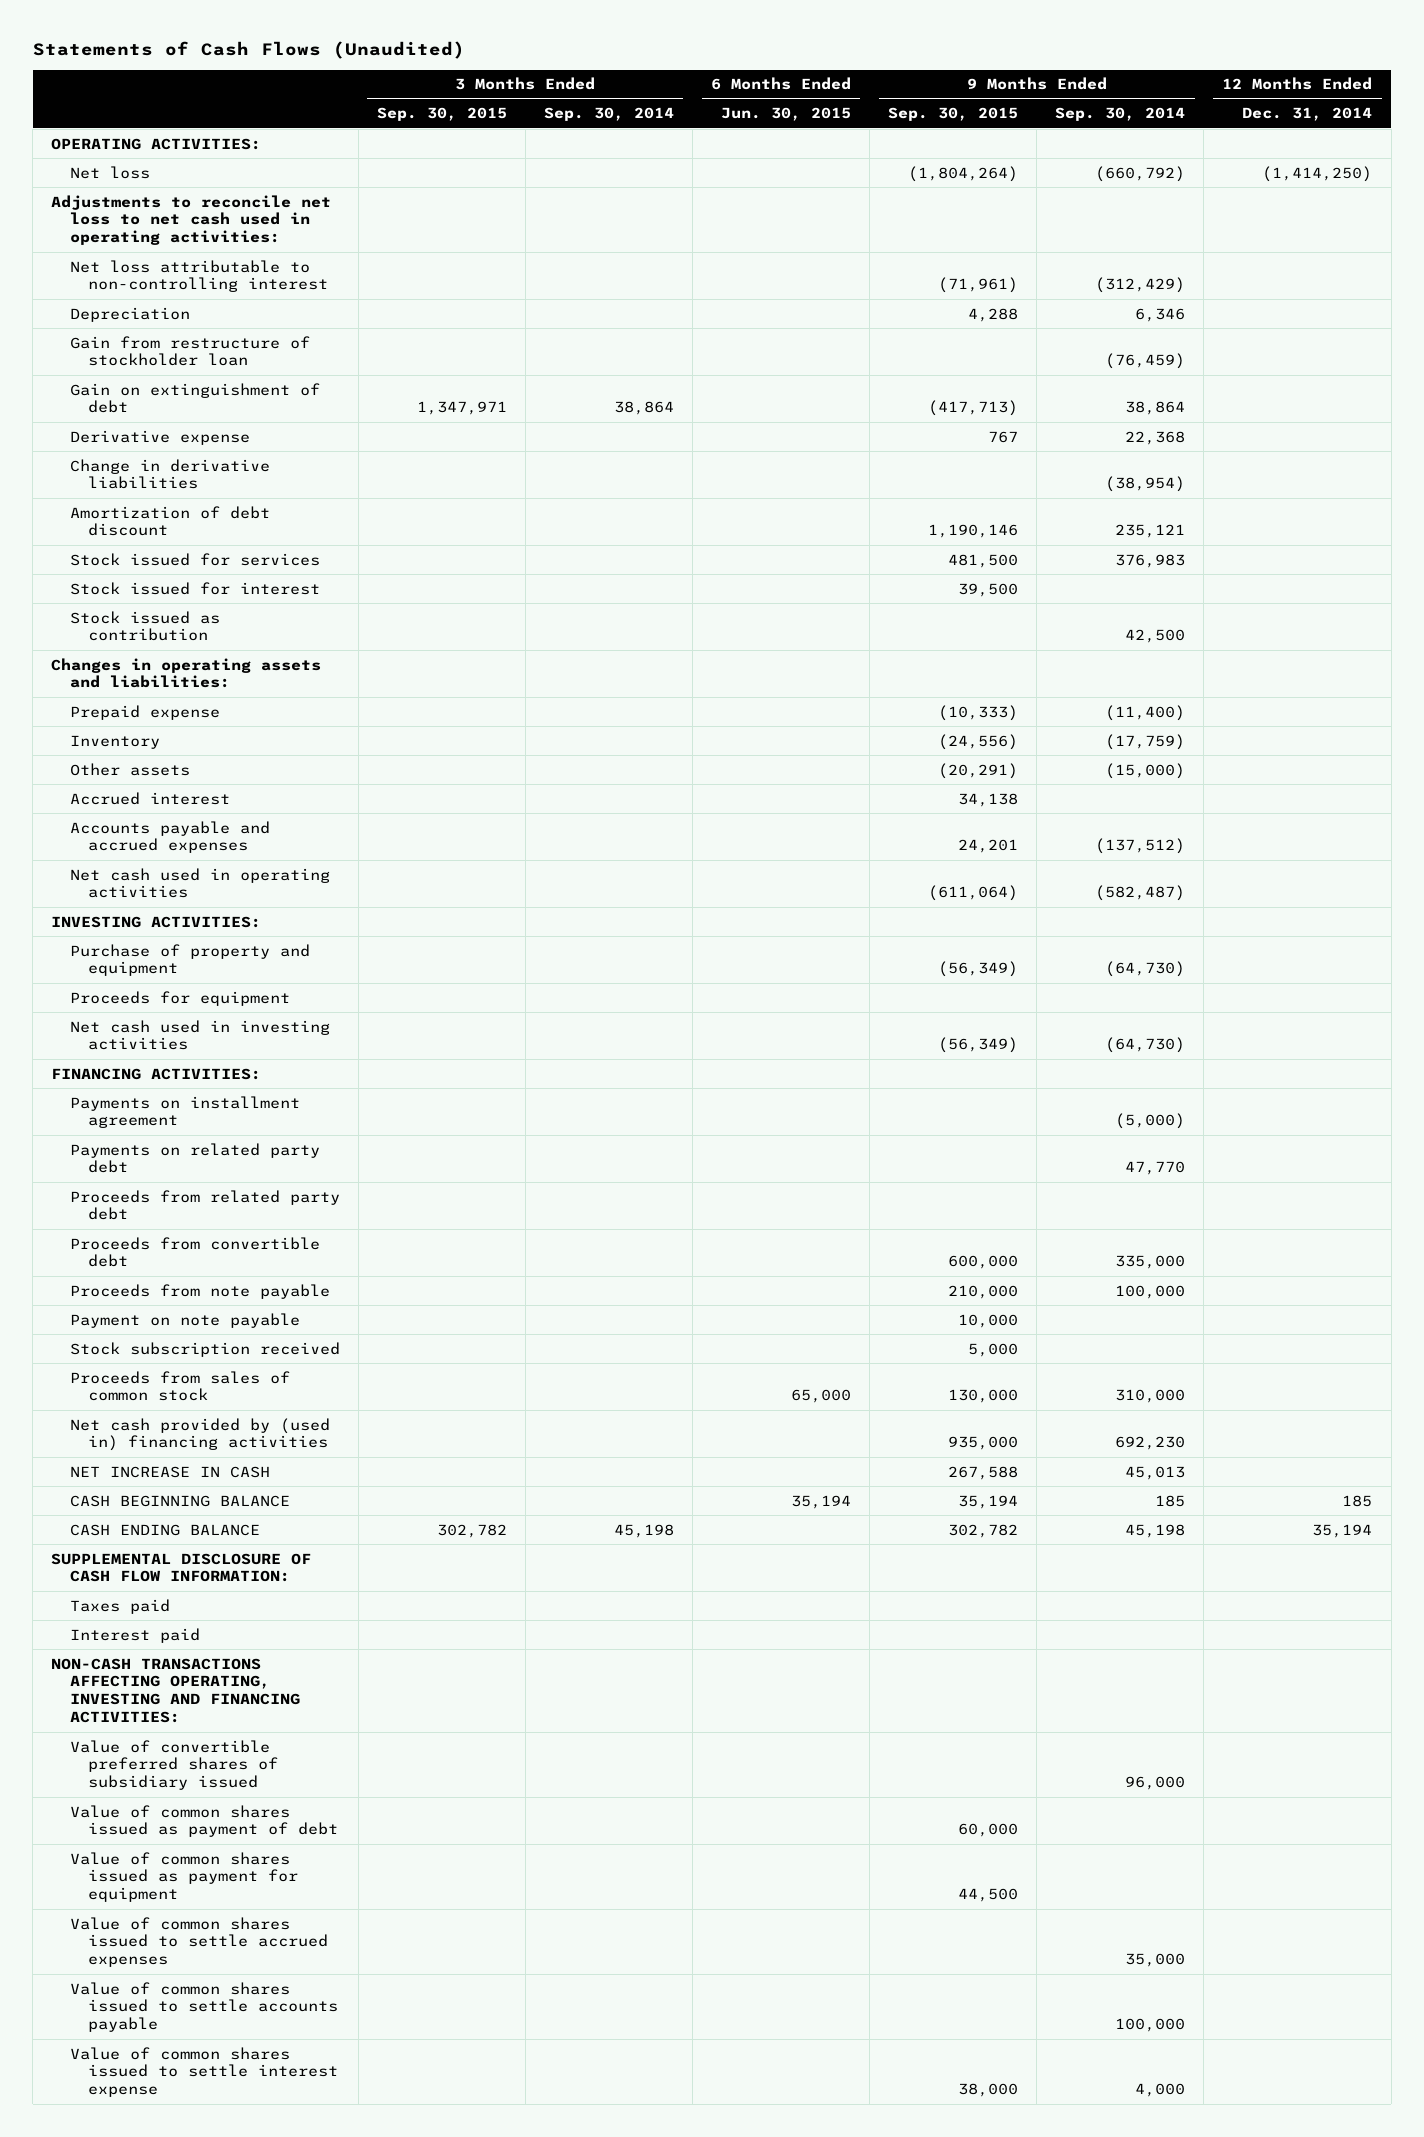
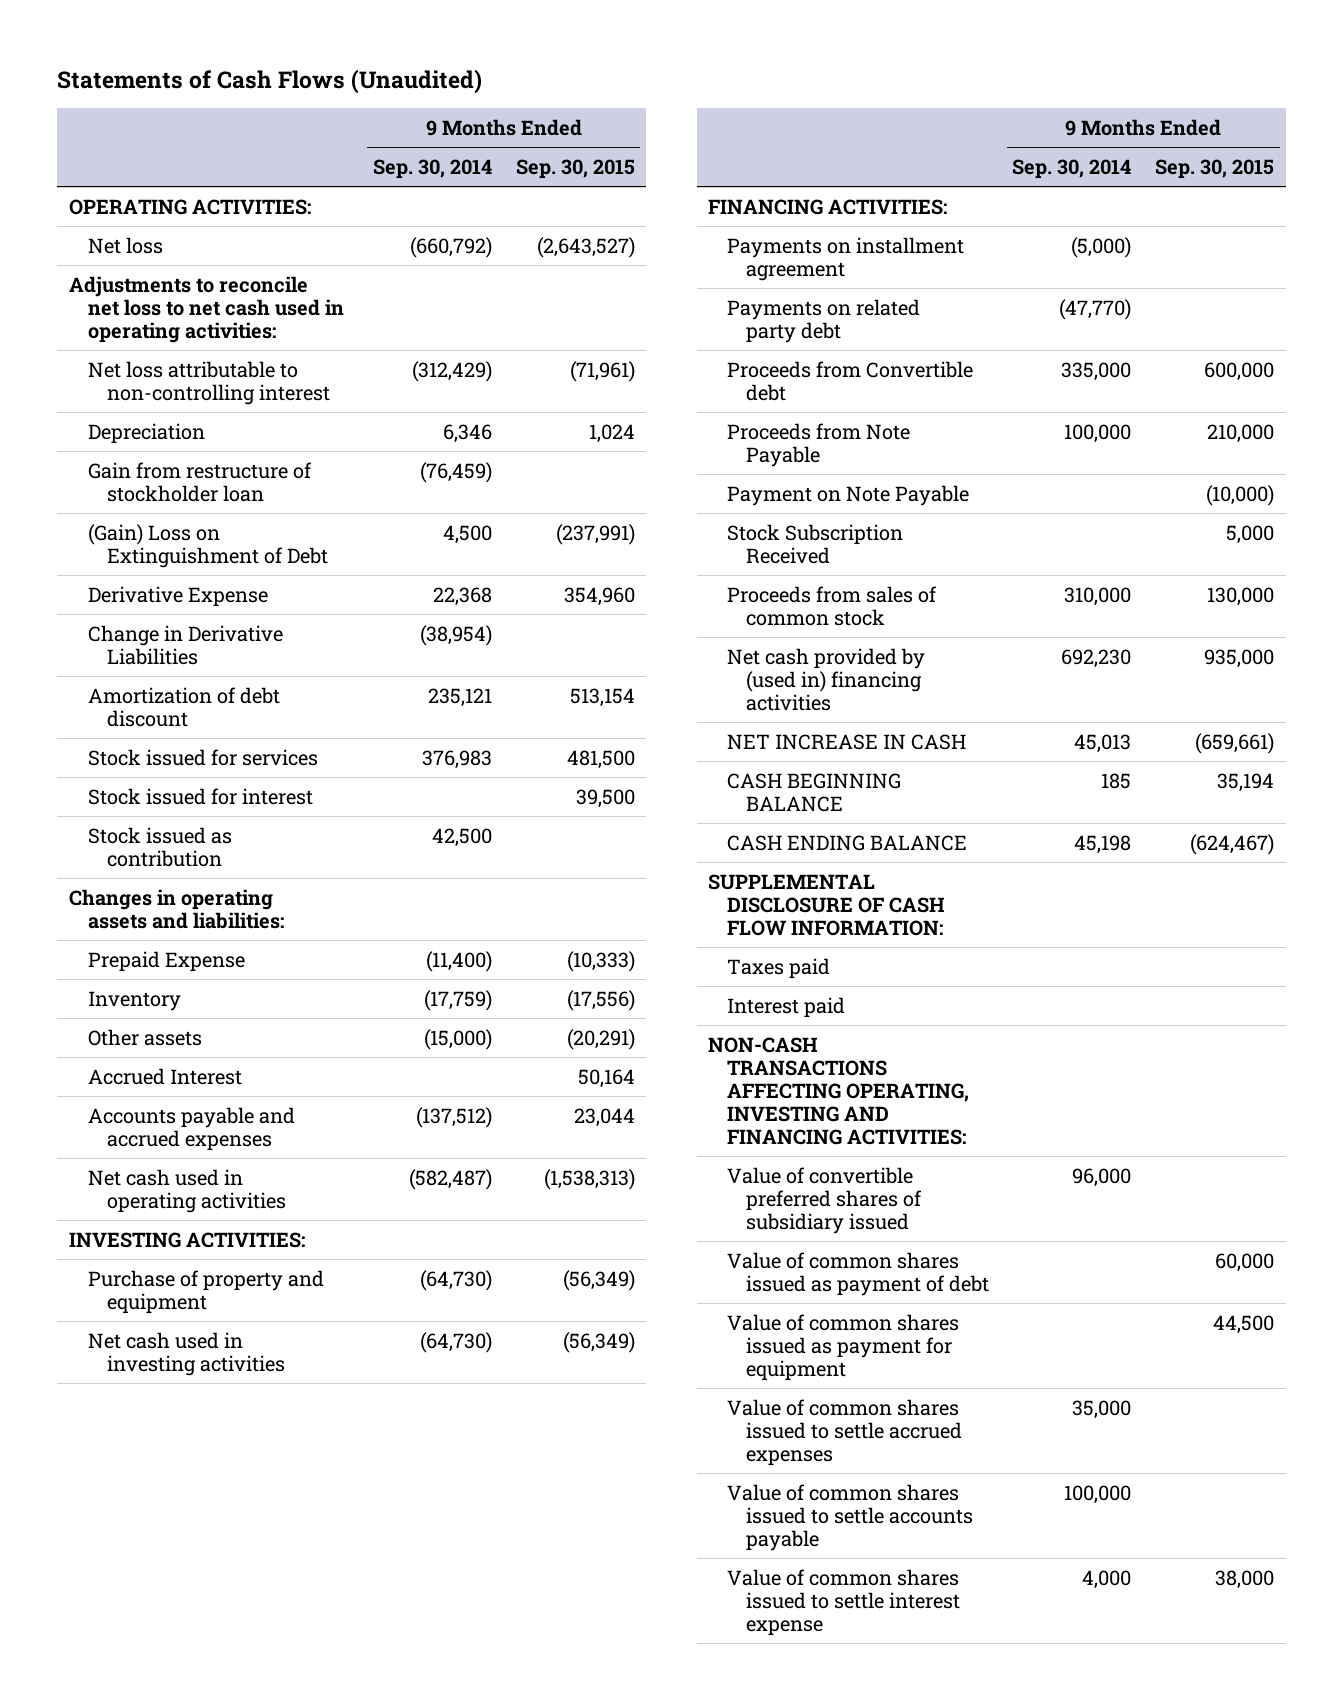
- | 3 Months Ended Sep. 30, 2015 | 3 Months Ended Sep. 30, 2014 | 6 Months Ended Jun. 30, 2015 | 9 Months Ended Sep. 30, 2015 | 9 Months Ended Sep. 30, 2014 | 12 Months Ended Dec. 31, 2014
+ | 9 Months Ended Sep. 30, 2014 | 9 Months Ended Sep. 30, 2015
- Net loss | | | | (1,804,264) | (660,792) | (1,414,250)
+ Net loss | (660,792) | (2,643,527)
- Depreciation | | | | 4,288 | 6,346 |
+ Depreciation | 6,346 | 1,024
- Gain on extinguishment of debt | 1,347,971 | 38,864 | | (417,713) | 38,864 |
- Derivative expense | | | | 767 | 22,368 |
- Change in derivative liabilities | | | | | (38,954) |
- Amortization of debt discount | | | | 1,190,146 | 235,121 |
+ (Gain) Loss on Extinguishment of Debt | 4,500 | (237,991)
+ Derivative Expense | 22,368 | 354,960
+ Change in Derivative Liabilities | (38,954) |
+ Amortization of debt discount | 235,121 | 513,154
- Prepaid expense | | | | (10,333) | (11,400) |
- Inventory | | | | (24,556) | (17,759) |
+ Prepaid Expense | (11,400) | (10,333)
+ Inventory | (17,759) | (17,556)
- Accrued interest | | | | 34,138 | |
- Accounts payable and accrued expenses | | | | 24,201 | (137,512) |
- Net cash used in operating activities | | | | (611,064) | (582,487) |
+ Accrued Interest | | 50,164
+ Accounts payable and accrued expenses | (137,512) | 23,044
+ Net cash used in operating activities | (582,487) | (1,538,313)
- Proceeds for equipment
- Payments on related party debt | | | | | 47,770 |
- Proceeds from related party debt
- Proceeds from convertible debt | | | | 600,000 | 335,000 |
- Proceeds from note payable | | | | 210,000 | 100,000 |
- Payment on note payable | | | | 10,000 | |
- Stock subscription received | | | | 5,000 | |
+ Payments on related party debt | (47,770) |
+ Proceeds from Convertible debt | 335,000 | 600,000
+ Proceeds from Note Payable | 100,000 | 210,000
+ Payment on Note Payable | | (10,000)
+ Stock Subscription Received | | 5,000
- NET INCREASE IN CASH | | | | 267,588 | 45,013 |
+ NET INCREASE IN CASH | 45,013 | (659,661)
- CASH ENDING BALANCE | 302,782 | 45,198 | | 302,782 | 45,198 | 35,194
+ CASH ENDING BALANCE | 45,198 | (624,467)

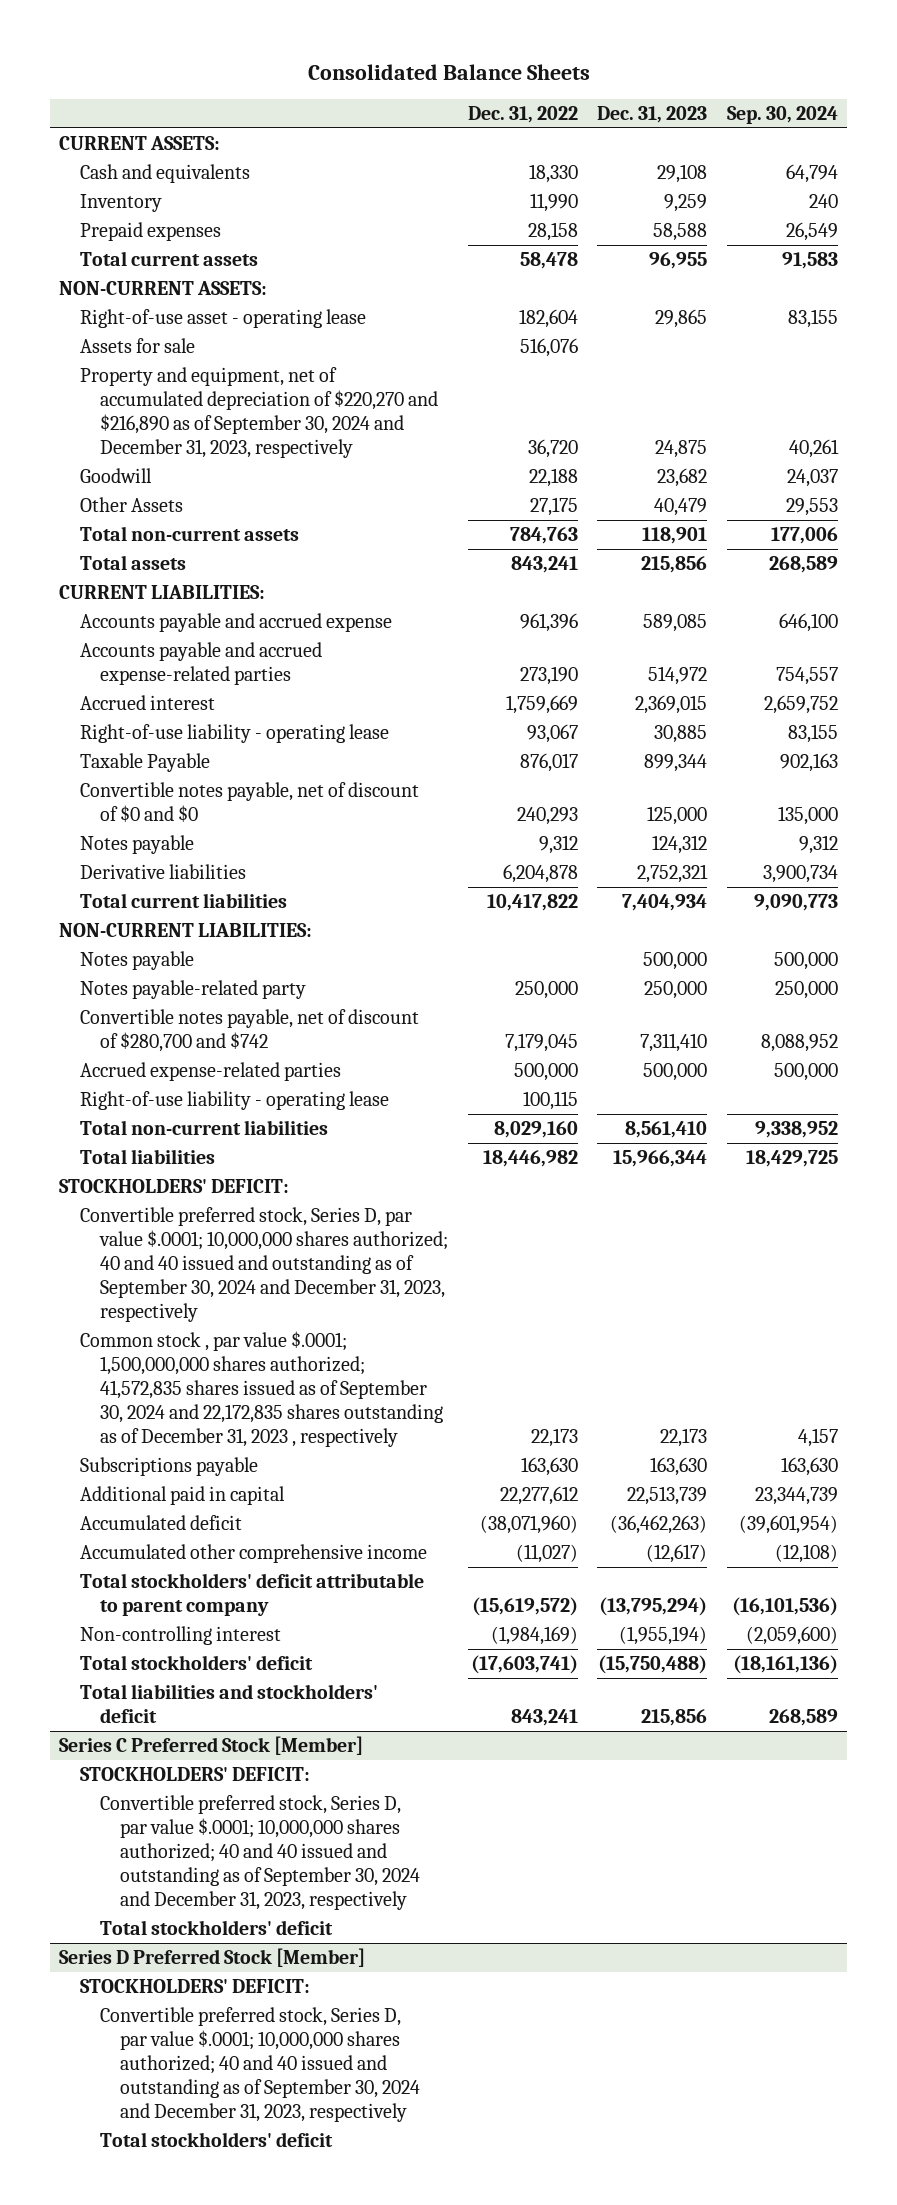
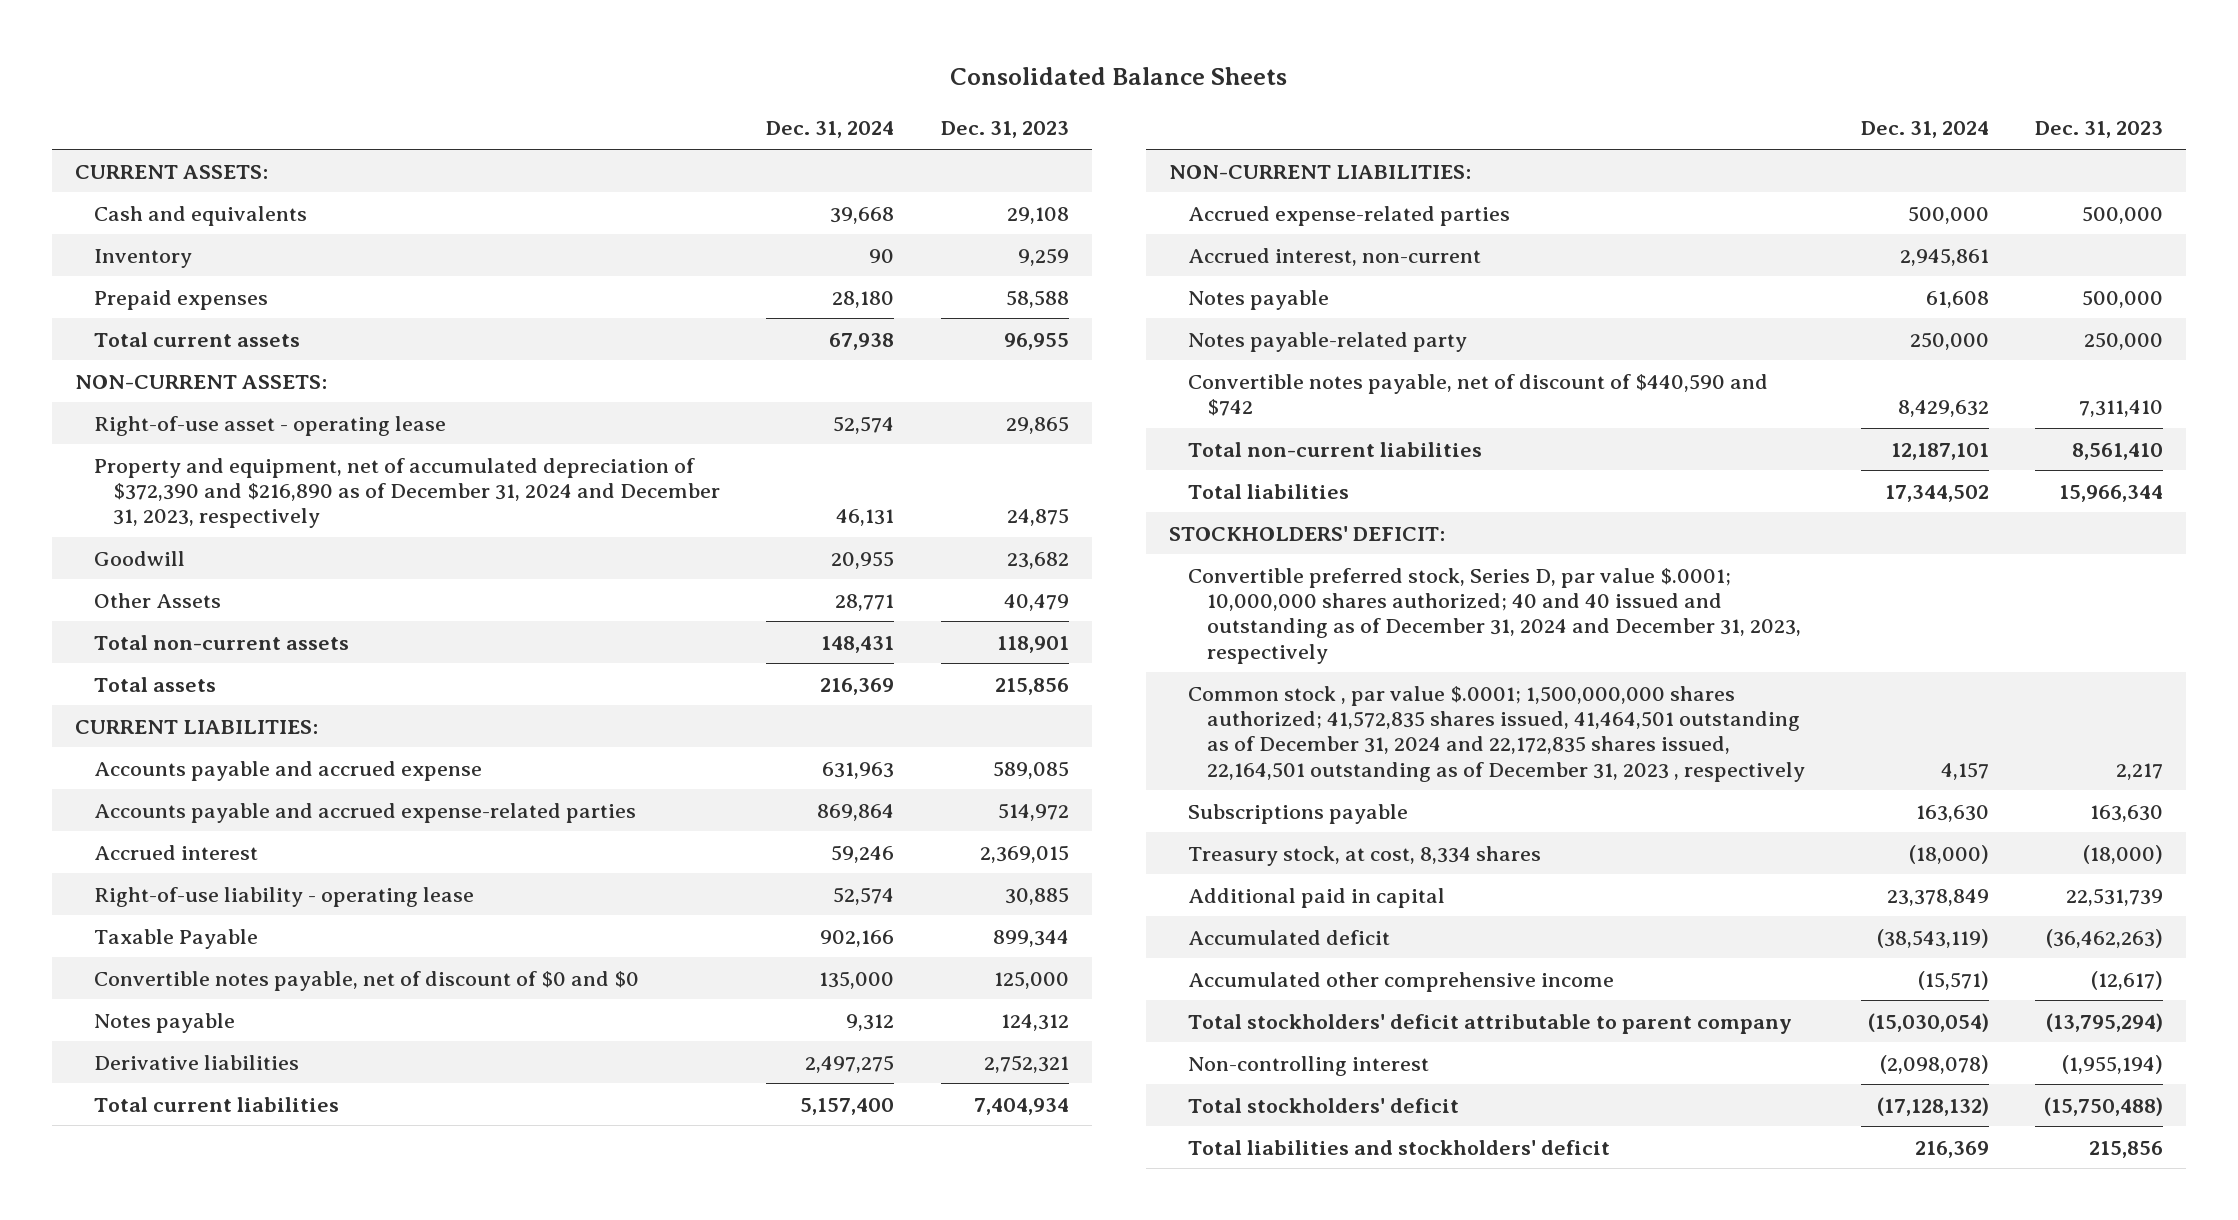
- | Dec. 31, 2022 | Dec. 31, 2023 | Sep. 30, 2024
+ | Dec. 31, 2024 | Dec. 31, 2023
- Assets for sale | 516,076 | |
- Property and equipment, net of accumulated depreciation of $220,270 and $216,890 as of September 30, 2024 and December 31, 2023, respectively | 36,720 | 24,875 | 40,261
+ Property and equipment, net of accumulated depreciation of $372,390 and $216,890 as of December 31, 2024 and December 31, 2023, respectively | 46,131 | 24,875
moved up: Accrued expense-related parties | 500,000 | 500,000
+ Accrued interest, non-current | 2,945,861 |
- Convertible notes payable, net of discount of $280,700 and $742 | 7,179,045 | 7,311,410 | 8,088,952
- Right-of-use liability - operating lease | 100,115 | |
+ Convertible notes payable, net of discount of $440,590 and $742 | 8,429,632 | 7,311,410
- Convertible preferred stock, Series D, par value $.0001; 10,000,000 shares authorized; 40 and 40 issued and outstanding as of September 30, 2024 and December 31, 2023, respectively
- Common stock , par value $.0001; 1,500,000,000 shares authorized; 41,572,835 shares issued as of September 30, 2024 and 22,172,835 shares outstanding as of December 31, 2023 , respectively | 22,173 | 22,173 | 4,157
+ Convertible preferred stock, Series D, par value $.0001; 10,000,000 shares authorized; 40 and 40 issued and outstanding as of December 31, 2024 and December 31, 2023, respectively
+ Common stock , par value $.0001; 1,500,000,000 shares authorized; 41,572,835 shares issued, 41,464,501 outstanding as of December 31, 2024 and 22,172,835 shares issued, 22,164,501 outstanding as of December 31, 2023 , respectively | 4,157 | 2,217
- Additional paid in capital | 22,277,612 | 22,513,739 | 23,344,739
+ Treasury stock, at cost, 8,334 shares | (18,000) | (18,000)
+ Additional paid in capital | 23,378,849 | 22,531,739
- Series C Preferred Stock [Member]
- STOCKHOLDERS' DEFICIT:
- Convertible preferred stock, Series D, par value $.0001; 10,000,000 shares authorized; 40 and 40 issued and outstanding as of September 30, 2024 and December 31, 2023, respectively
- Total stockholders' deficit
- Series D Preferred Stock [Member]
- STOCKHOLDERS' DEFICIT:
- Convertible preferred stock, Series D, par value $.0001; 10,000,000 shares authorized; 40 and 40 issued and outstanding as of September 30, 2024 and December 31, 2023, respectively
- Total stockholders' deficit

